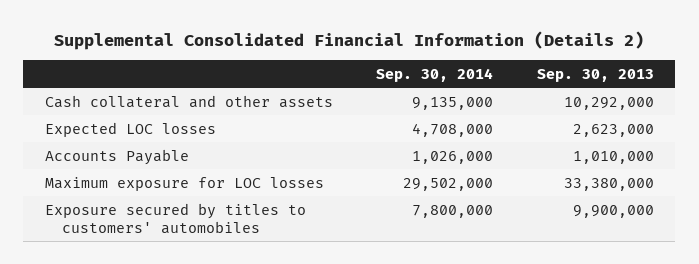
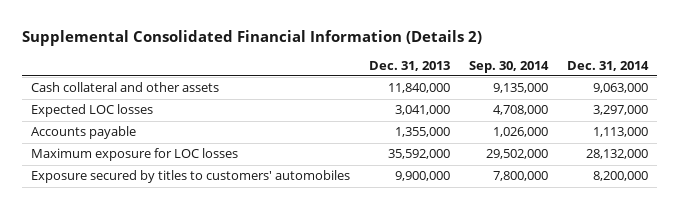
- | Sep. 30, 2014 | Sep. 30, 2013
+ | Dec. 31, 2013 | Sep. 30, 2014 | Dec. 31, 2014
- Accounts Payable | 1,026,000 | 1,010,000
+ Accounts payable | 1,355,000 | 1,026,000 | 1,113,000

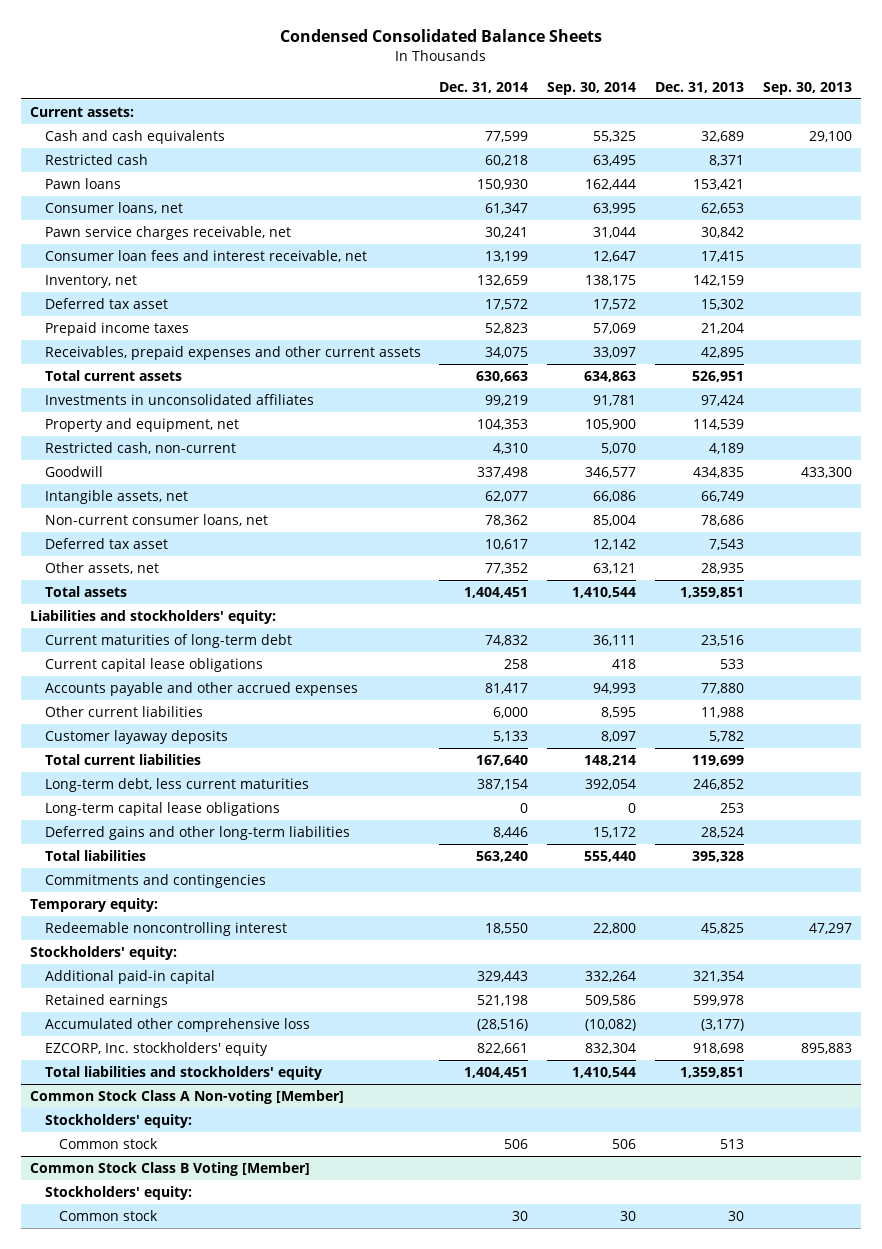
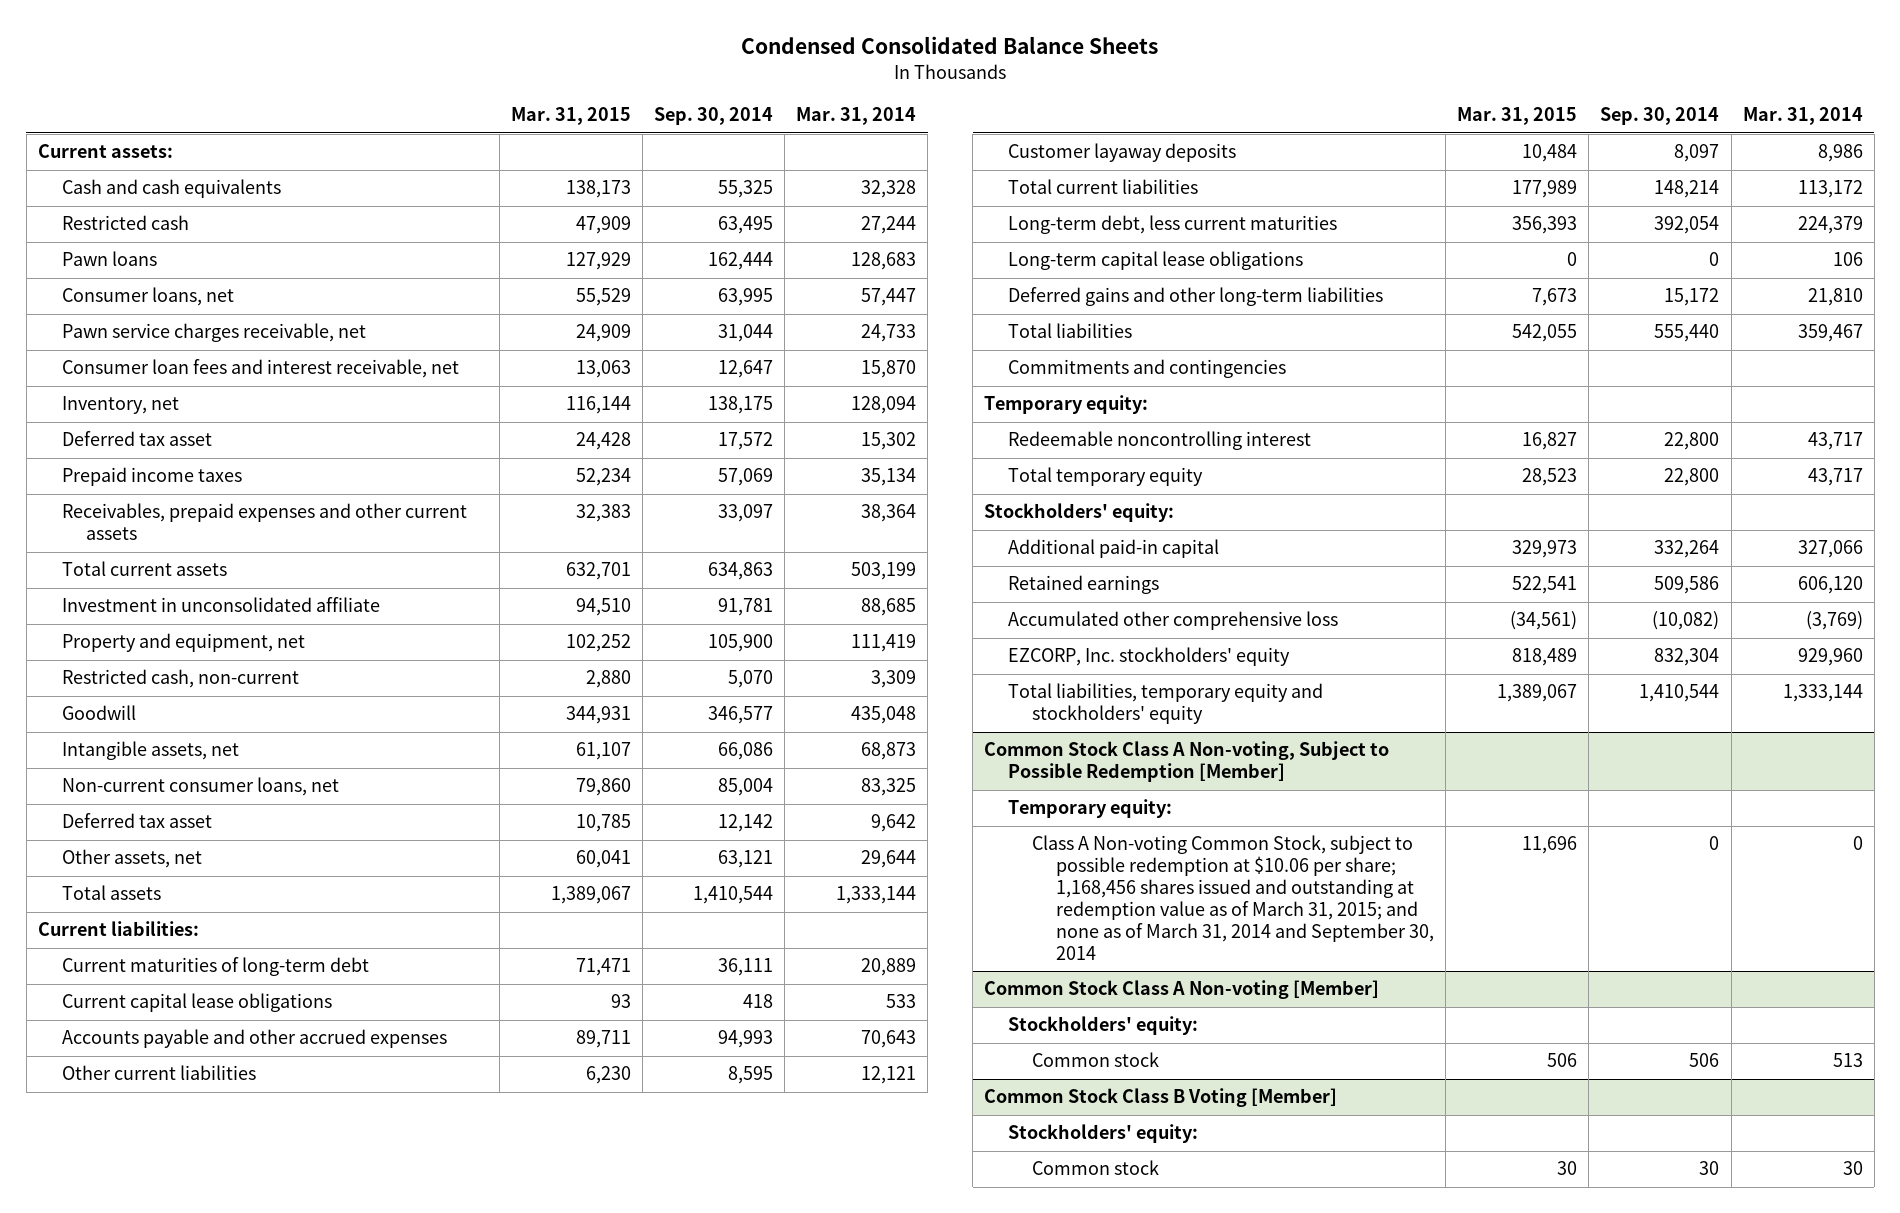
- | Dec. 31, 2014 | Sep. 30, 2014 | Dec. 31, 2013 | Sep. 30, 2013
+ | Mar. 31, 2015 | Sep. 30, 2014 | Mar. 31, 2014
- Investments in unconsolidated affiliates | 99,219 | 91,781 | 97,424 |
+ Investment in unconsolidated affiliate | 94,510 | 91,781 | 88,685
- Liabilities and stockholders' equity:
+ Current liabilities:
+ Total temporary equity | 28,523 | 22,800 | 43,717
- Total liabilities and stockholders' equity | 1,404,451 | 1,410,544 | 1,359,851 |
+ Total liabilities, temporary equity and stockholders' equity | 1,389,067 | 1,410,544 | 1,333,144
+ Common Stock Class A Non-voting, Subject to Possible Redemption [Member]
+ Temporary equity:
+ Class A Non-voting Common Stock, subject to possible redemption at $10.06 per share; 1,168,456 shares issued and outstanding at redemption value as of March 31, 2015; and none as of March 31, 2014 and September 30, 2014 | 11,696 | 0 | 0

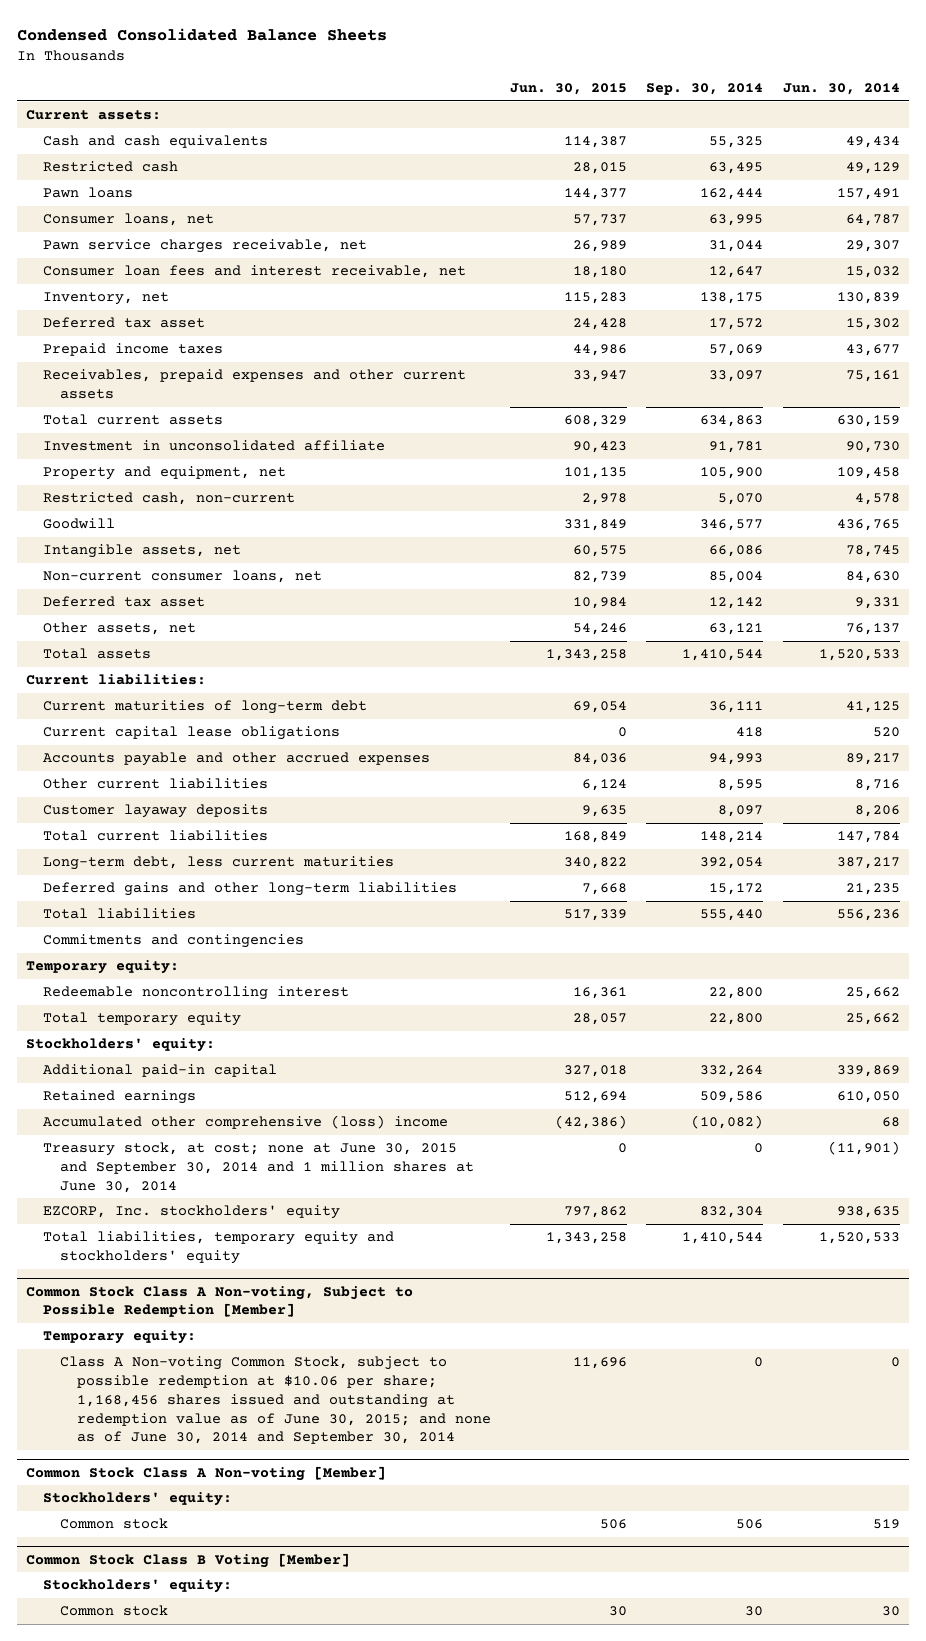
- | Mar. 31, 2015 | Sep. 30, 2014 | Mar. 31, 2014
+ | Jun. 30, 2015 | Sep. 30, 2014 | Jun. 30, 2014
- Long-term capital lease obligations | 0 | 0 | 106
- Accumulated other comprehensive loss | (34,561) | (10,082) | (3,769)
+ Accumulated other comprehensive (loss) income | (42,386) | (10,082) | 68
+ Treasury stock, at cost; none at June 30, 2015 and September 30, 2014 and 1 million shares at June 30, 2014 | 0 | 0 | (11,901)
@ Common Stock Class A Non-voting, Subject to Possible Redemption [Member]
- Class A Non-voting Common Stock, subject to possible redemption at $10.06 per share; 1,168,456 shares issued and outstanding at redemption value as of March 31, 2015; and none as of March 31, 2014 and September 30, 2014 | 11,696 | 0 | 0
+ Class A Non-voting Common Stock, subject to possible redemption at $10.06 per share; 1,168,456 shares issued and outstanding at redemption value as of June 30, 2015; and none as of June 30, 2014 and September 30, 2014 | 11,696 | 0 | 0

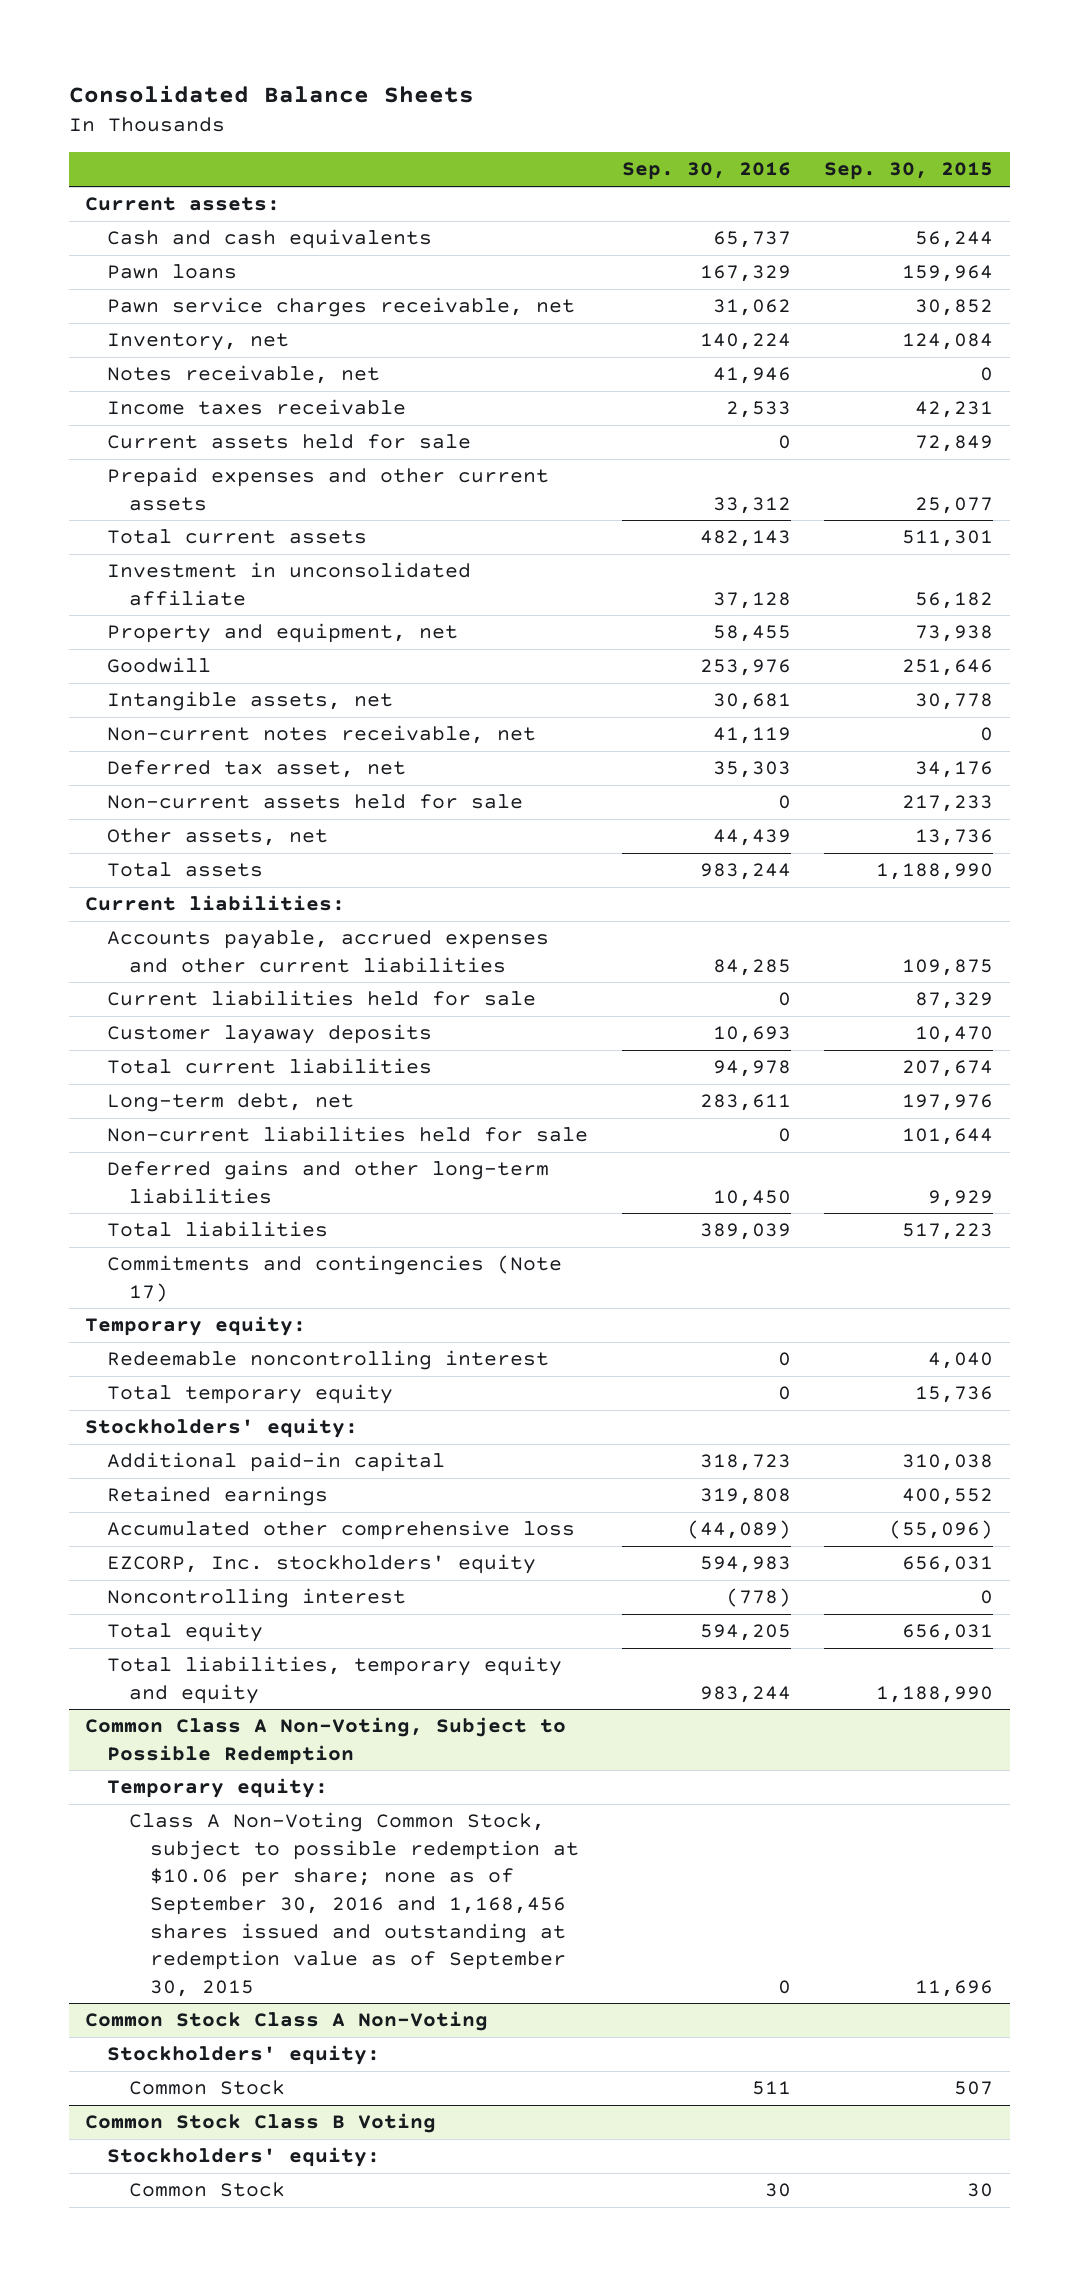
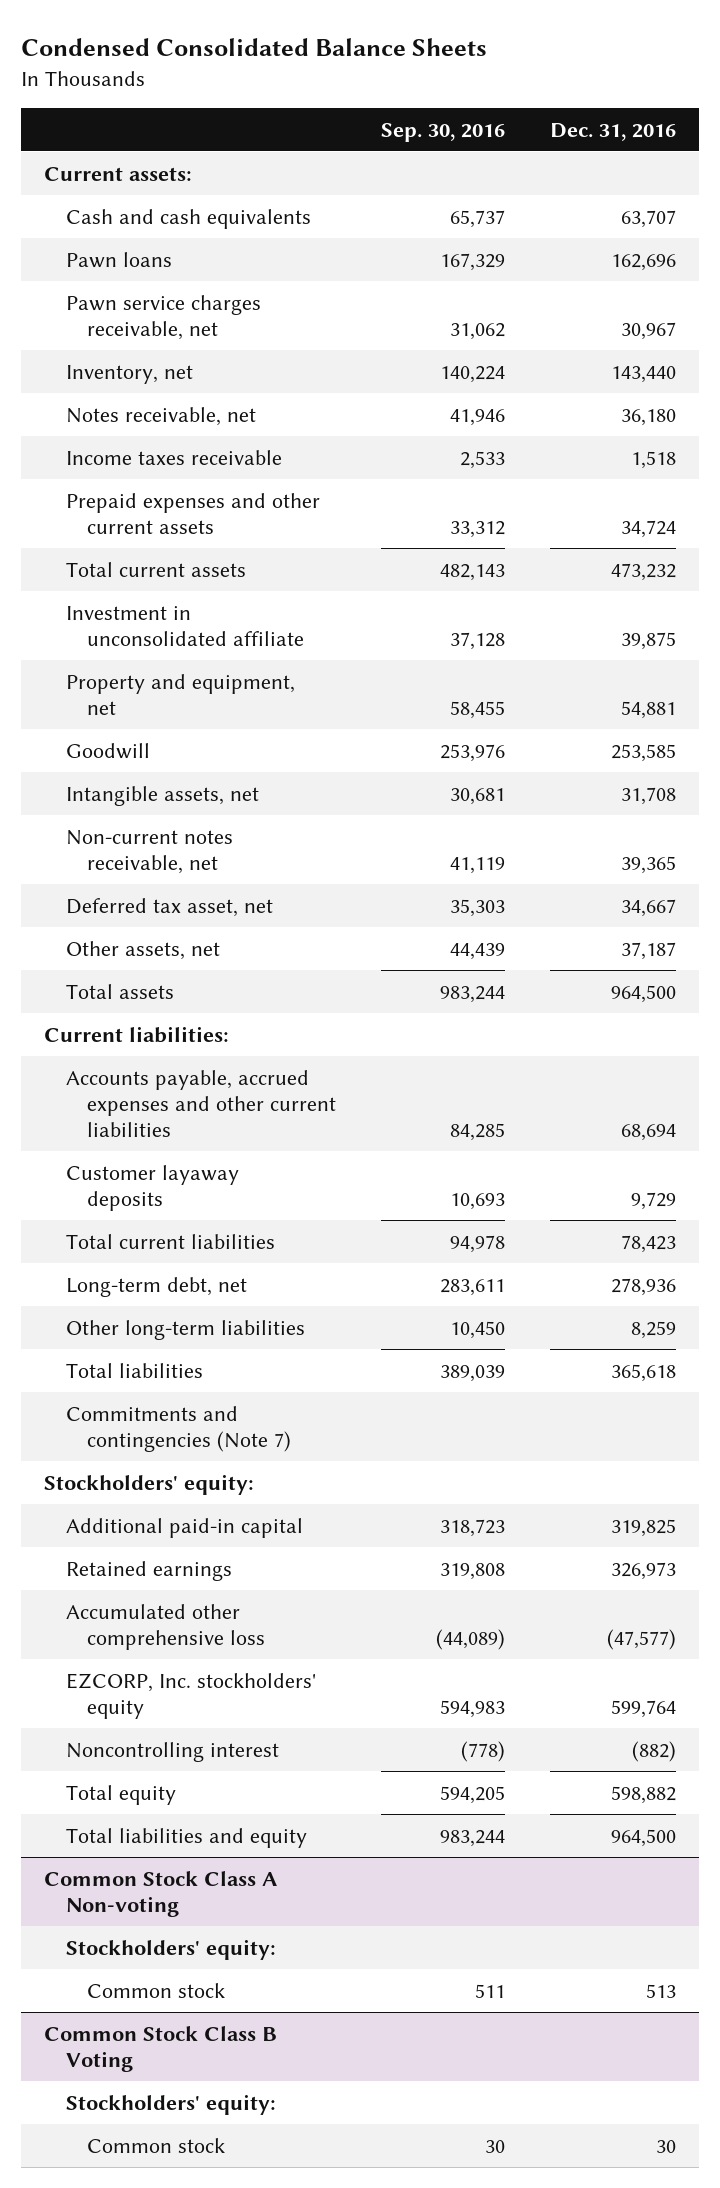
- Consolidated Balance Sheets
+ Condensed Consolidated Balance Sheets
- | Sep. 30, 2016 | Sep. 30, 2015
+ | Sep. 30, 2016 | Dec. 31, 2016
- Current assets held for sale | 0 | 72,849
- Non-current assets held for sale | 0 | 217,233
- Current liabilities held for sale | 0 | 87,329
- Non-current liabilities held for sale | 0 | 101,644
- Deferred gains and other long-term liabilities | 10,450 | 9,929
+ Other long-term liabilities | 10,450 | 8,259
- Commitments and contingencies (Note 17)
- Temporary equity:
- Redeemable noncontrolling interest | 0 | 4,040
- Total temporary equity | 0 | 15,736
+ Commitments and contingencies (Note 7)
- Total liabilities, temporary equity and equity | 983,244 | 1,188,990
- Common Class A Non-Voting, Subject to Possible Redemption
- Temporary equity:
- Class A Non-Voting Common Stock, subject to possible redemption at $10.06 per share; none as of September 30, 2016 and 1,168,456 shares issued and outstanding at redemption value as of September 30, 2015 | 0 | 11,696
- Common Stock Class A Non-Voting
+ Total liabilities and equity | 983,244 | 964,500
+ Common Stock Class A Non-voting
- Common Stock | 511 | 507
+ Common stock | 511 | 513
@ Common Stock Class B Voting
- Common Stock | 30 | 30
+ Common stock | 30 | 30

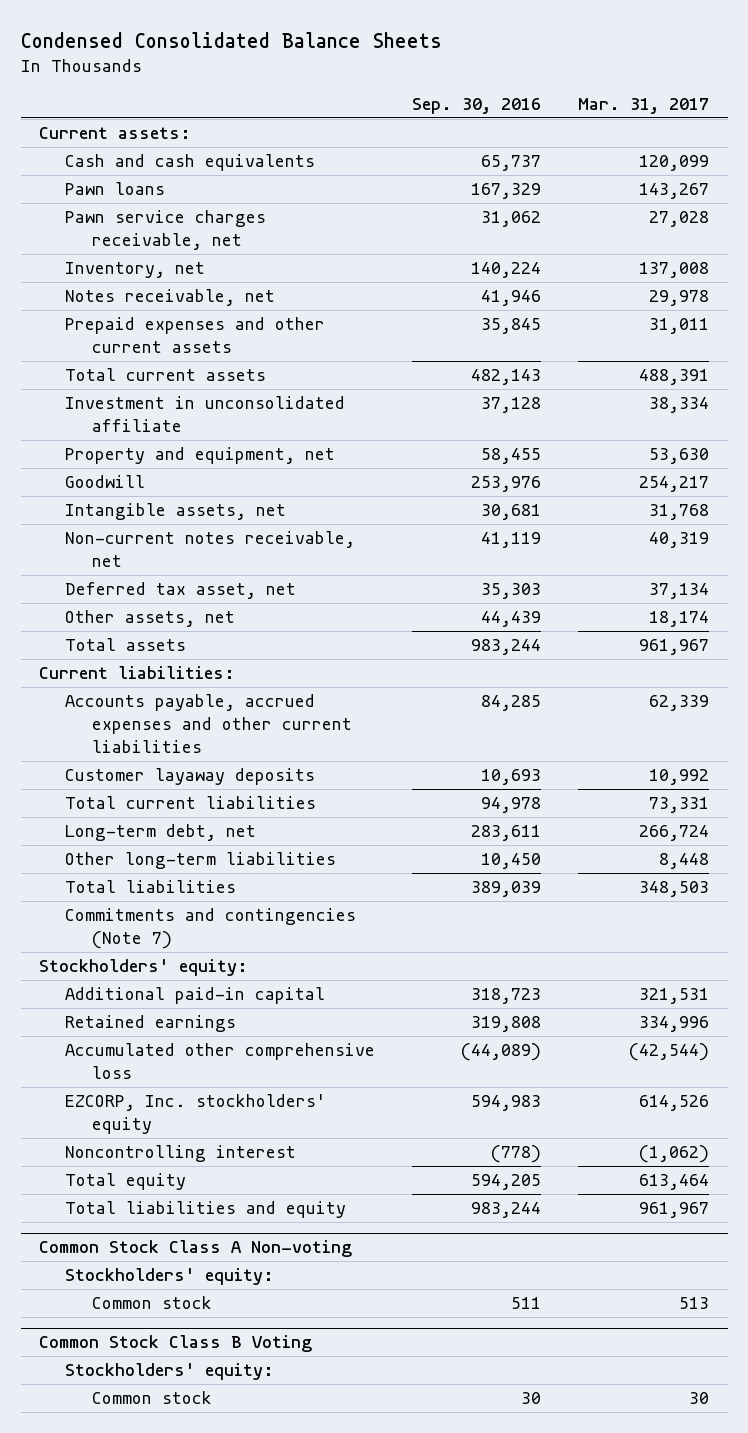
- | Sep. 30, 2016 | Dec. 31, 2016
+ | Sep. 30, 2016 | Mar. 31, 2017
- Income taxes receivable | 2,533 | 1,518
- Prepaid expenses and other current assets | 33,312 | 34,724
+ Prepaid expenses and other current assets | 35,845 | 31,011

